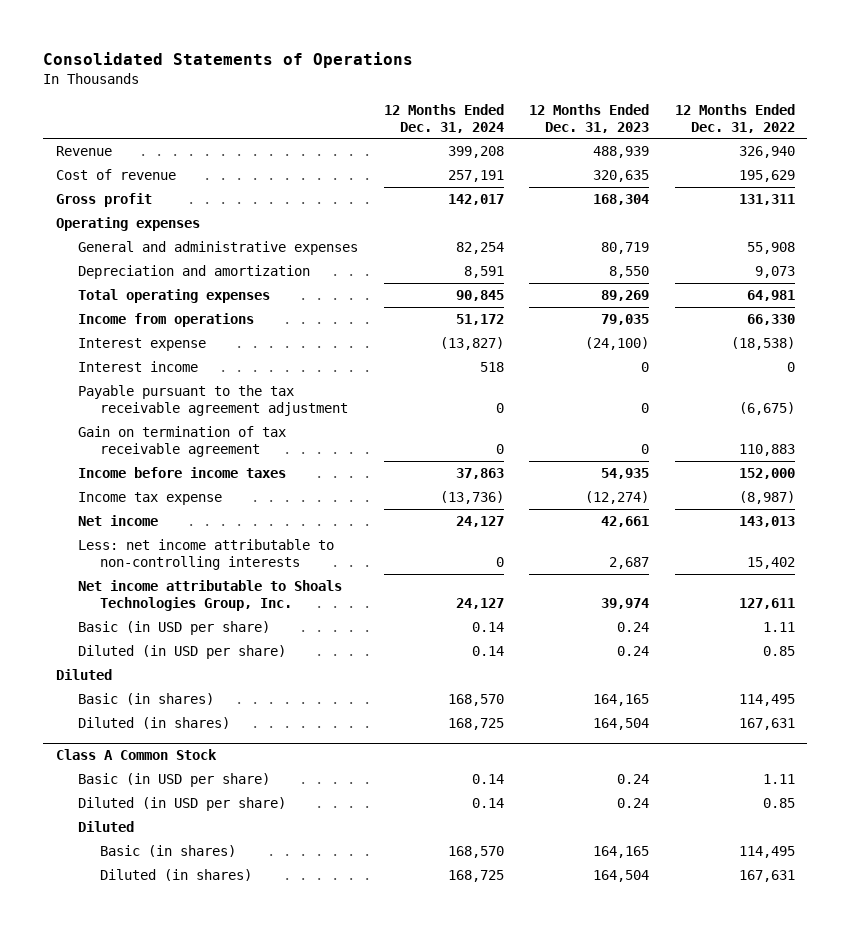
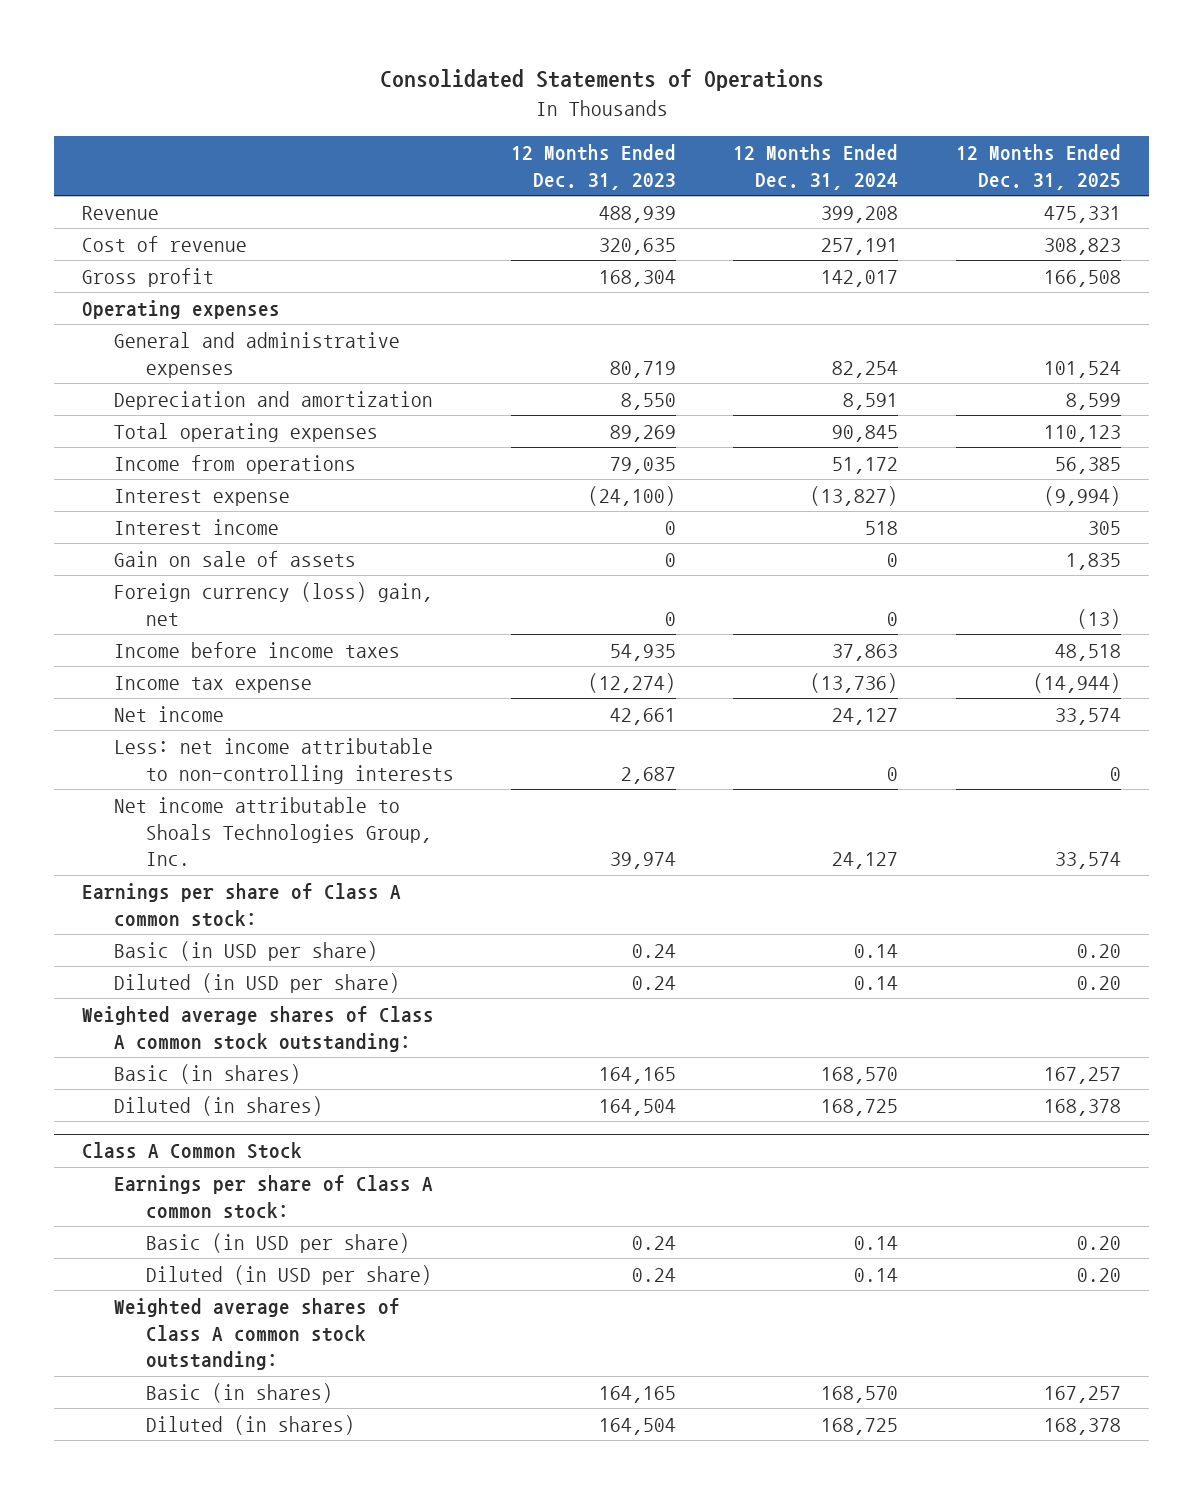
- | 12 Months Ended Dec. 31, 2024 | 12 Months Ended Dec. 31, 2023 | 12 Months Ended Dec. 31, 2022
+ | 12 Months Ended Dec. 31, 2023 | 12 Months Ended Dec. 31, 2024 | 12 Months Ended Dec. 31, 2025
- Payable pursuant to the tax receivable agreement adjustment | 0 | 0 | (6,675)
- Gain on termination of tax receivable agreement | 0 | 0 | 110,883
+ Gain on sale of assets | 0 | 0 | 1,835
+ Foreign currency (loss) gain, net | 0 | 0 | (13)
+ Earnings per share of Class A common stock:
- Diluted
+ Weighted average shares of Class A common stock outstanding:
@ Class A Common Stock
+ Earnings per share of Class A common stock:
- Diluted
+ Weighted average shares of Class A common stock outstanding:

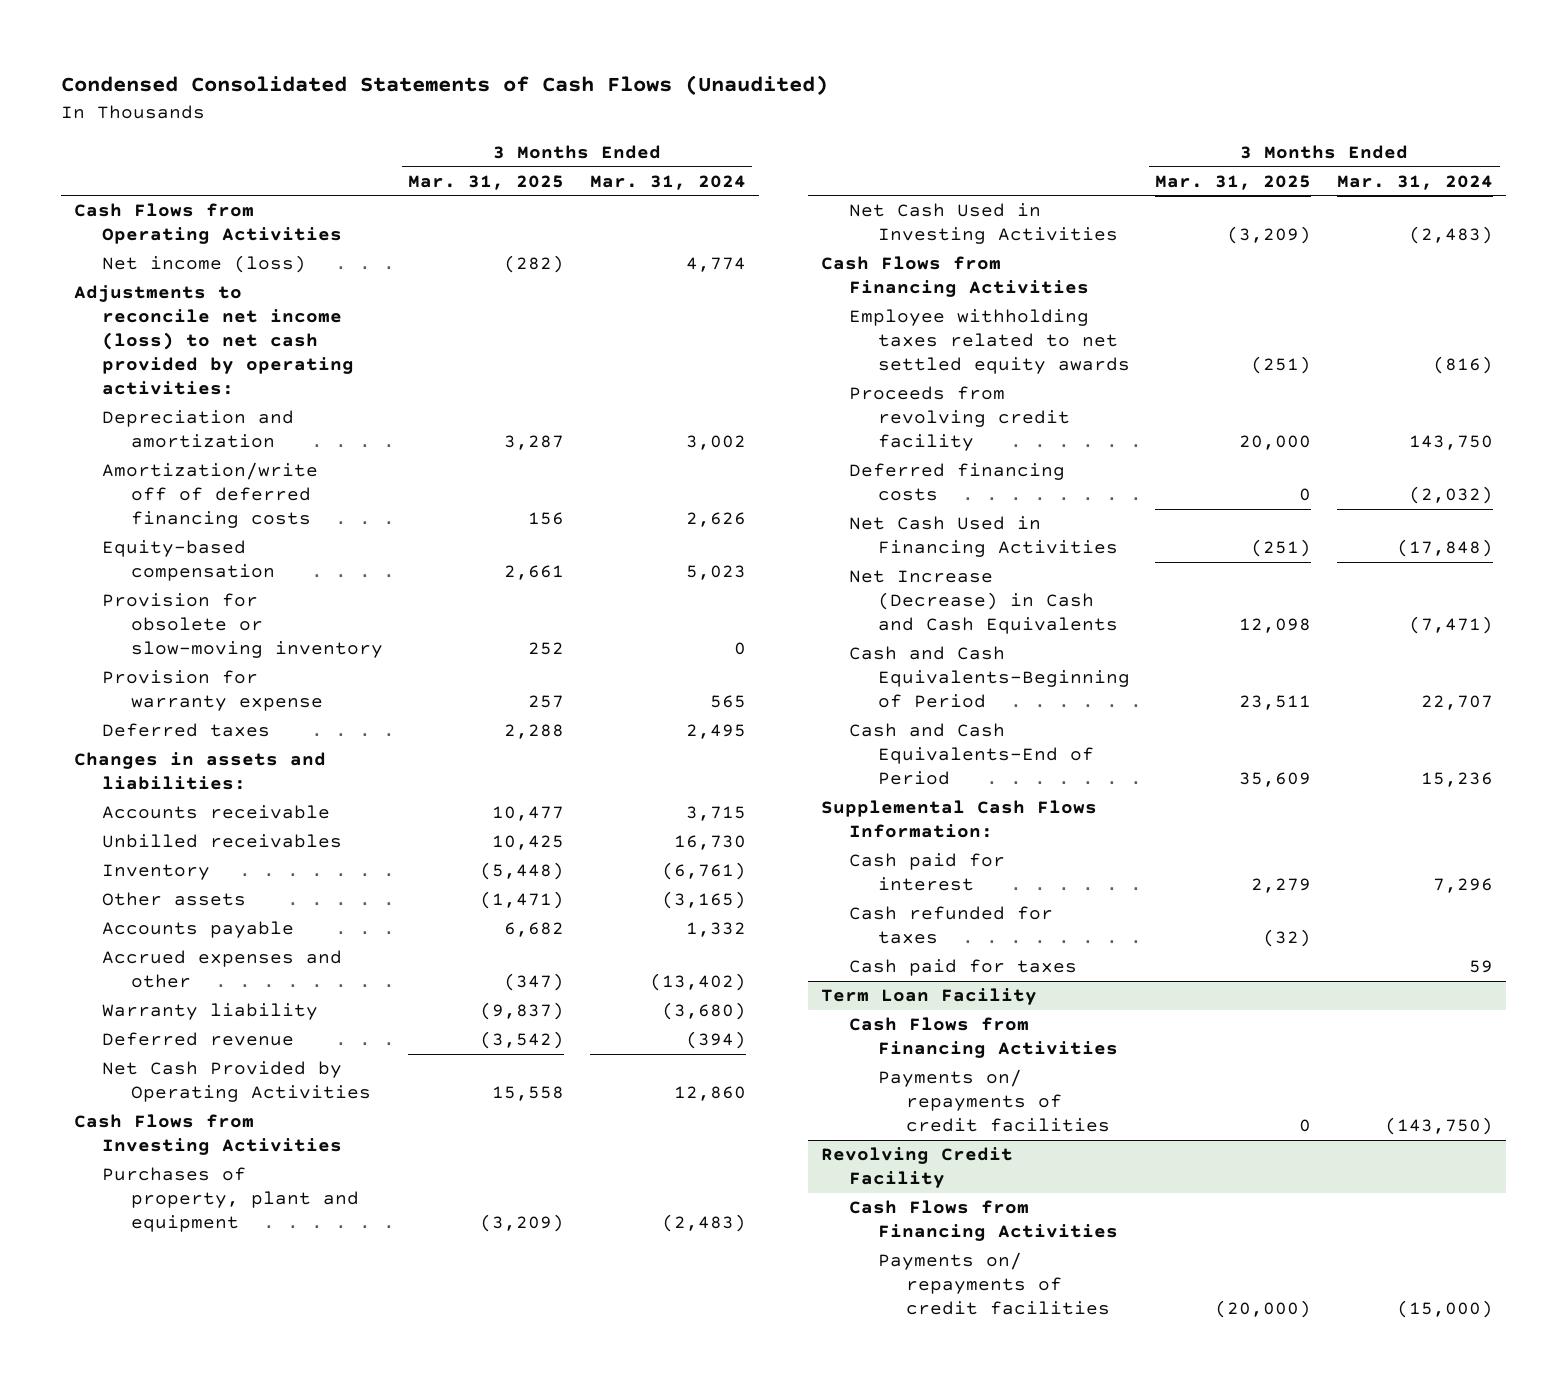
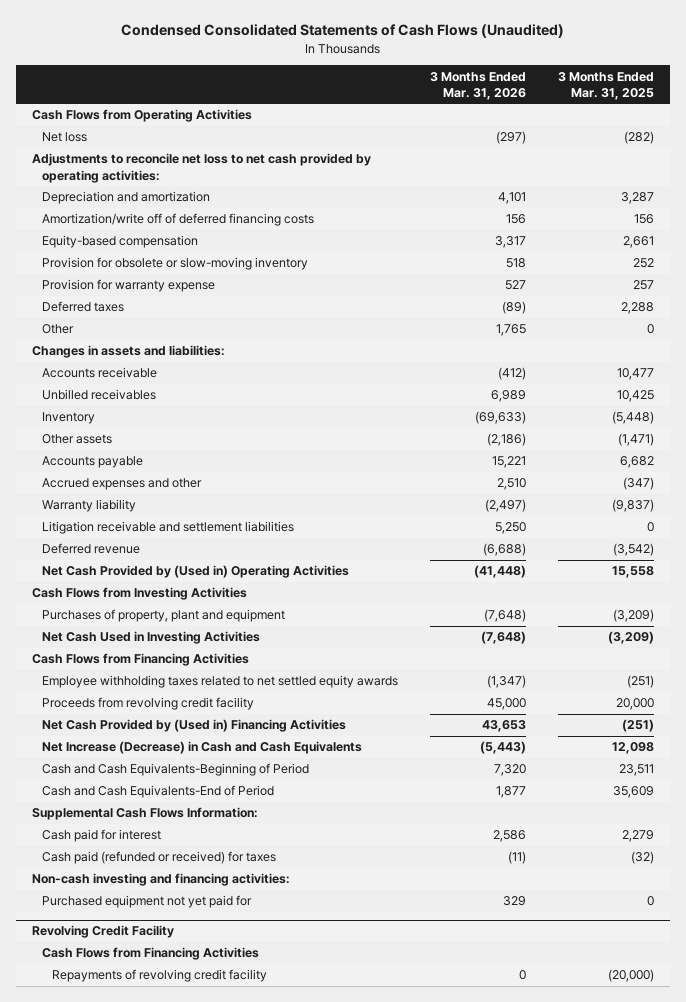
- | 3 Months Ended Mar. 31, 2025 | 3 Months Ended Mar. 31, 2024
+ | 3 Months Ended Mar. 31, 2026 | 3 Months Ended Mar. 31, 2025
- Net income (loss) | (282) | 4,774
- Adjustments to reconcile net income (loss) to net cash provided by operating activities:
+ Net loss | (297) | (282)
+ Adjustments to reconcile net loss to net cash provided by operating activities:
+ Other | 1,765 | 0
+ Litigation receivable and settlement liabilities | 5,250 | 0
- Net Cash Provided by Operating Activities | 15,558 | 12,860
+ Net Cash Provided by (Used in) Operating Activities | (41,448) | 15,558
- Deferred financing costs | 0 | (2,032)
- Net Cash Used in Financing Activities | (251) | (17,848)
+ Net Cash Provided by (Used in) Financing Activities | 43,653 | (251)
- Cash refunded for taxes | (32) |
- Cash paid for taxes | | 59
- Term Loan Facility
- Cash Flows from Financing Activities
- Payments on/ repayments of credit facilities | 0 | (143,750)
+ Cash paid (refunded or received) for taxes | (11) | (32)
+ Non-cash investing and financing activities:
+ Purchased equipment not yet paid for | 329 | 0
@ Revolving Credit Facility
- Payments on/ repayments of credit facilities | (20,000) | (15,000)
+ Repayments of revolving credit facility | 0 | (20,000)

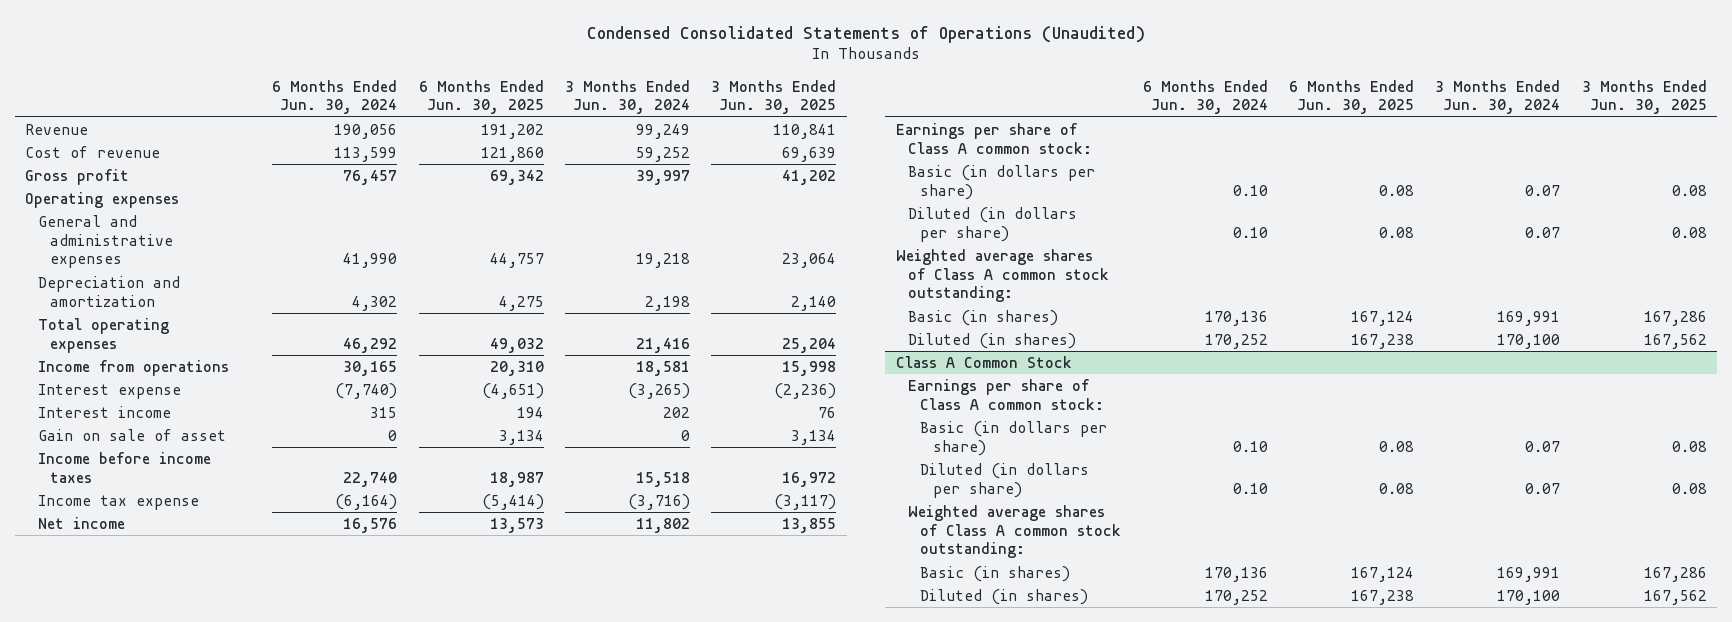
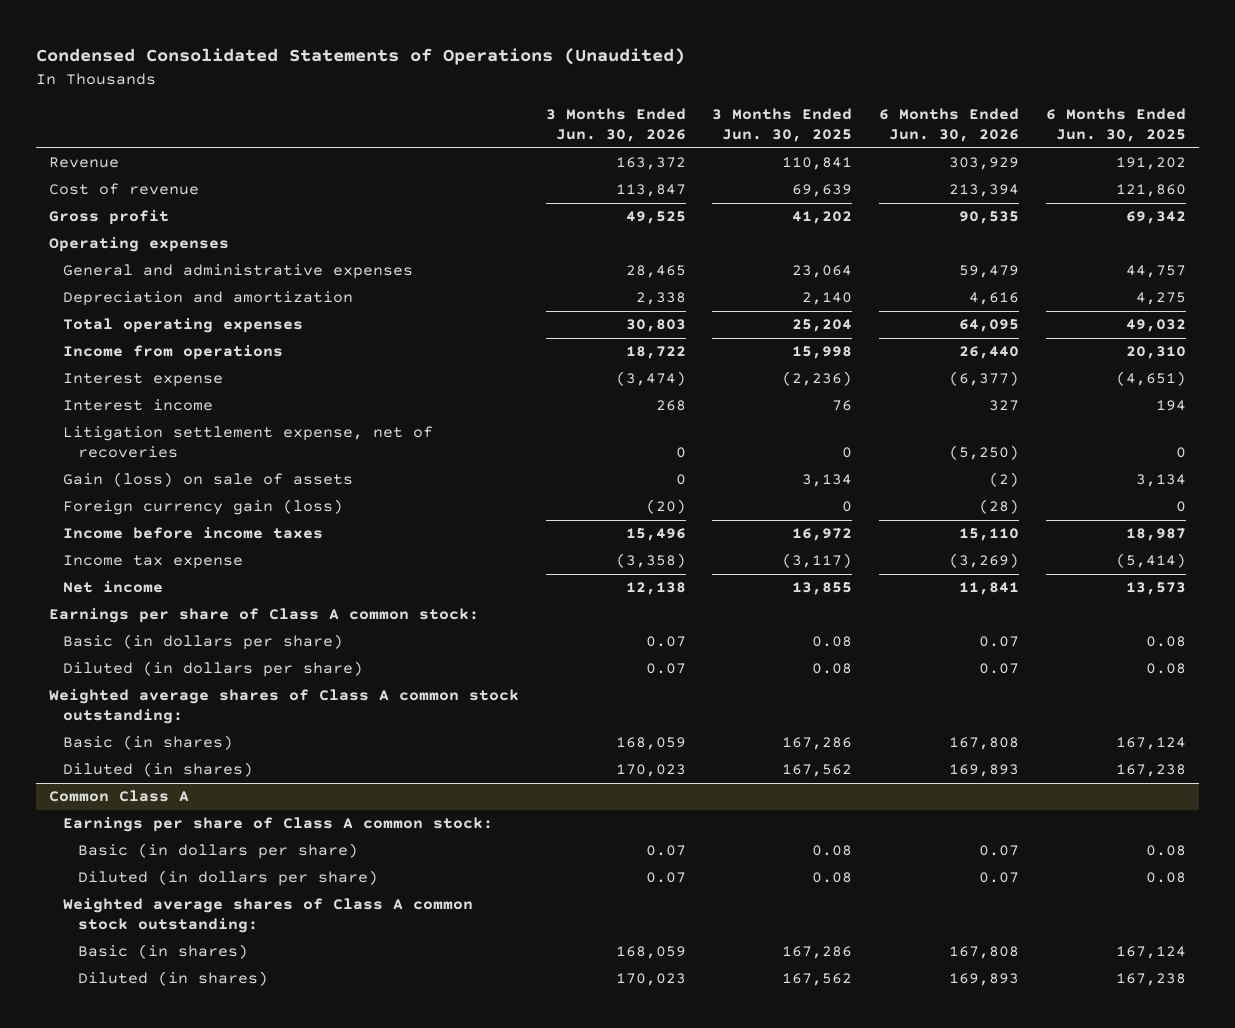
- | 6 Months Ended Jun. 30, 2024 | 6 Months Ended Jun. 30, 2025 | 3 Months Ended Jun. 30, 2024 | 3 Months Ended Jun. 30, 2025
+ | 3 Months Ended Jun. 30, 2026 | 3 Months Ended Jun. 30, 2025 | 6 Months Ended Jun. 30, 2026 | 6 Months Ended Jun. 30, 2025
- Gain on sale of asset | 0 | 3,134 | 0 | 3,134
+ Litigation settlement expense, net of recoveries | 0 | 0 | (5,250) | 0
+ Gain (loss) on sale of assets | 0 | 3,134 | (2) | 3,134
+ Foreign currency gain (loss) | (20) | 0 | (28) | 0
- Class A Common Stock
+ Common Class A

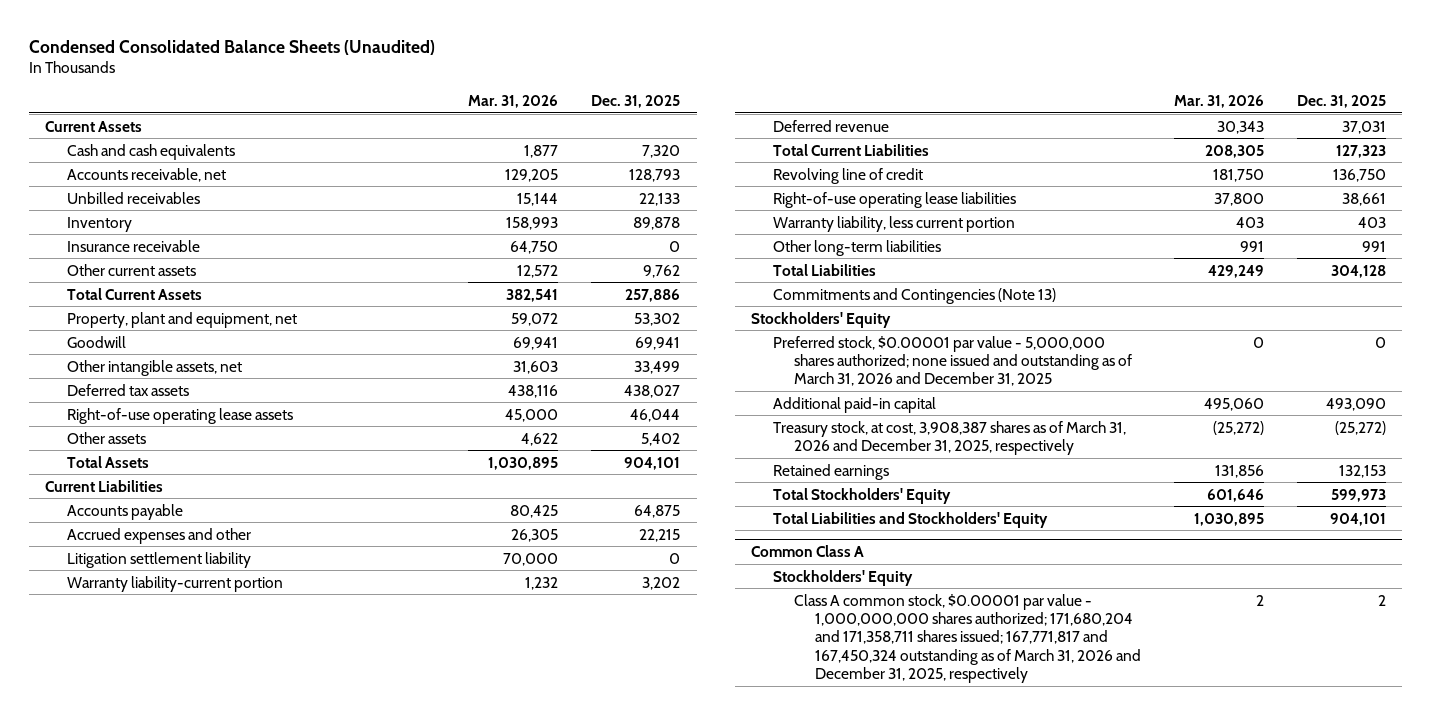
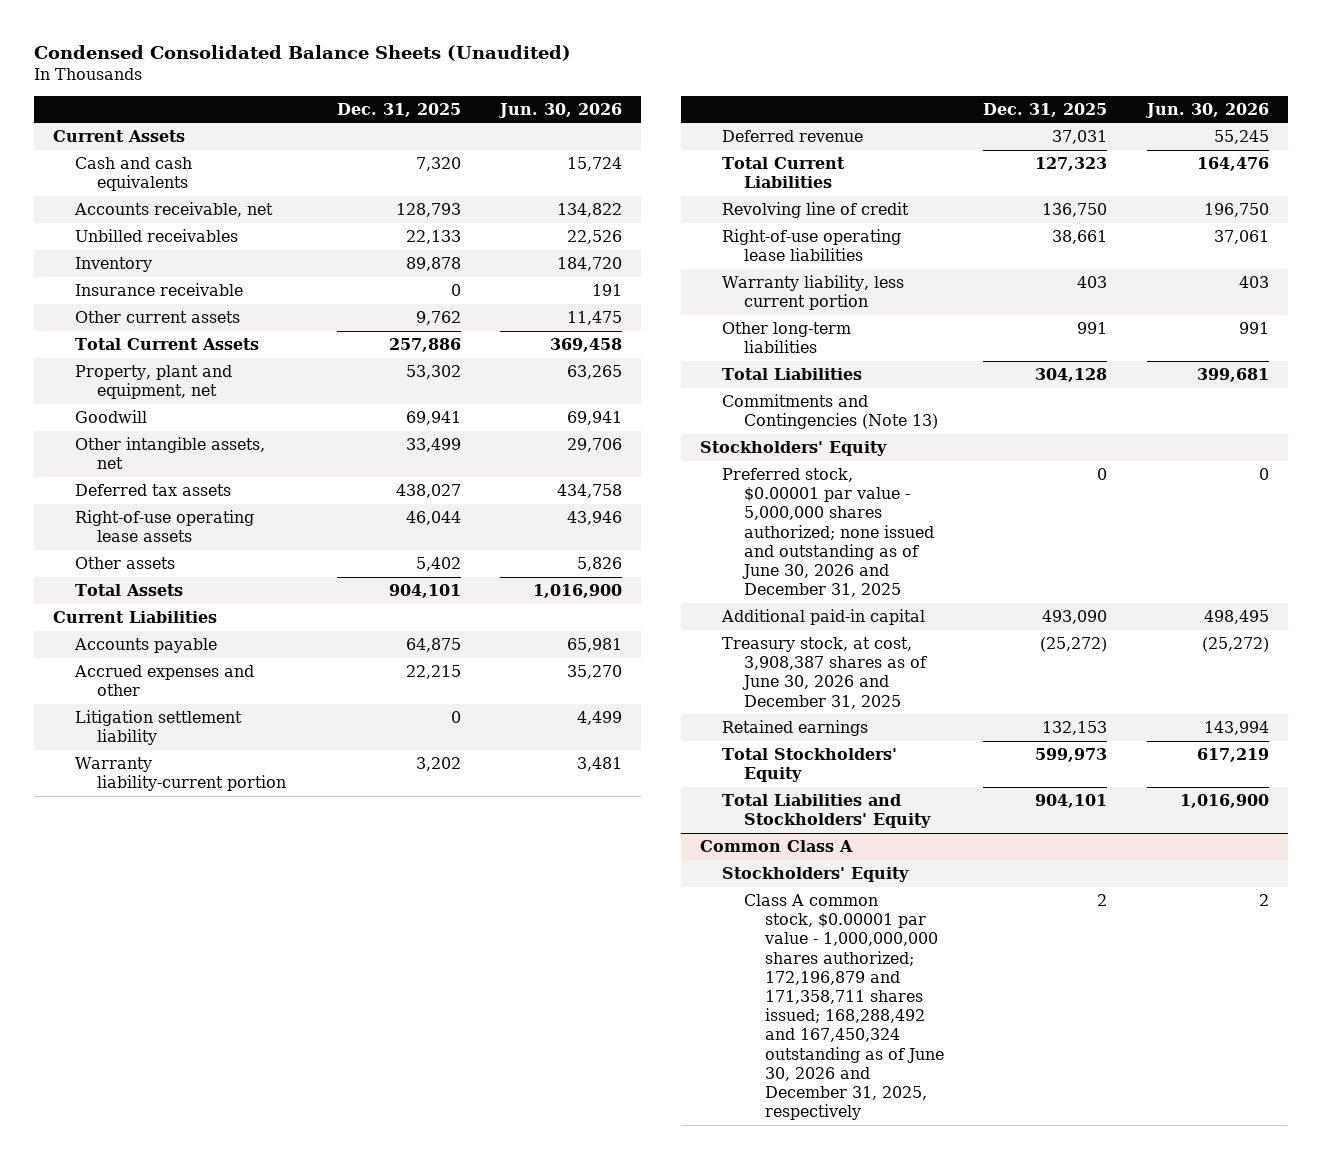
- | Mar. 31, 2026 | Dec. 31, 2025
+ | Dec. 31, 2025 | Jun. 30, 2026
- Preferred stock, $0.00001 par value - 5,000,000 shares authorized; none issued and outstanding as of March 31, 2026 and December 31, 2025 | 0 | 0
+ Preferred stock, $0.00001 par value - 5,000,000 shares authorized; none issued and outstanding as of June 30, 2026 and December 31, 2025 | 0 | 0
- Treasury stock, at cost, 3,908,387 shares as of March 31, 2026 and December 31, 2025, respectively | (25,272) | (25,272)
+ Treasury stock, at cost, 3,908,387 shares as of June 30, 2026 and December 31, 2025 | (25,272) | (25,272)
@ Common Class A
- Class A common stock, $0.00001 par value - 1,000,000,000 shares authorized; 171,680,204 and 171,358,711 shares issued; 167,771,817 and 167,450,324 outstanding as of March 31, 2026 and December 31, 2025, respectively | 2 | 2
+ Class A common stock, $0.00001 par value - 1,000,000,000 shares authorized; 172,196,879 and 171,358,711 shares issued; 168,288,492 and 167,450,324 outstanding as of June 30, 2026 and December 31, 2025, respectively | 2 | 2

